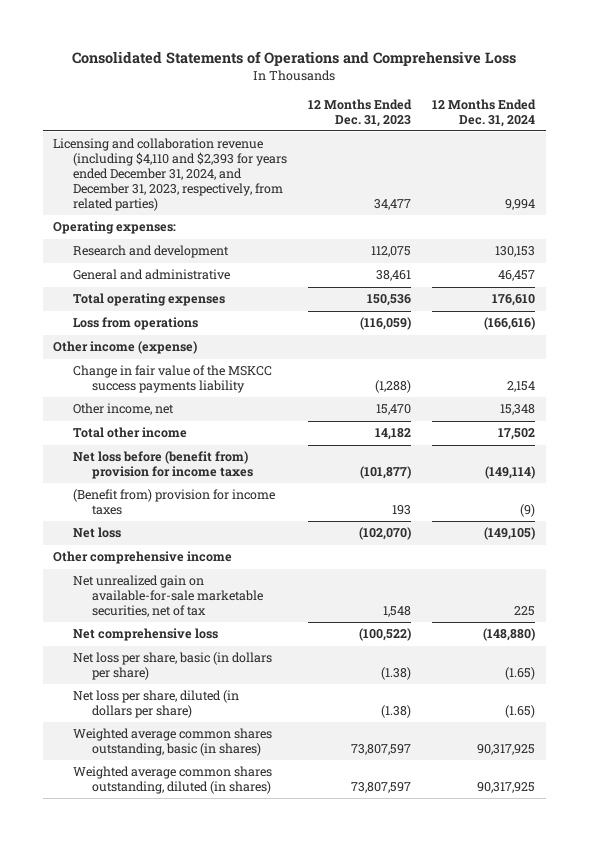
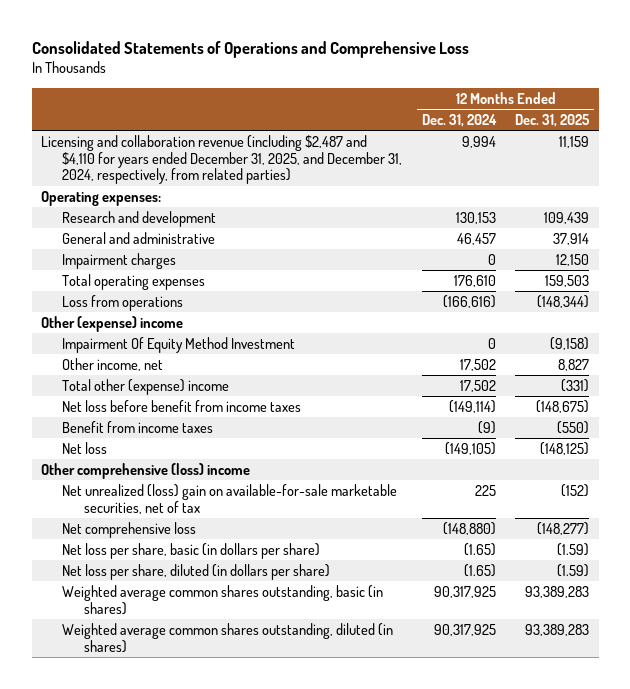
- | 12 Months Ended Dec. 31, 2023 | 12 Months Ended Dec. 31, 2024
+ | 12 Months Ended Dec. 31, 2024 | 12 Months Ended Dec. 31, 2025
- Licensing and collaboration revenue (including $4,110 and $2,393 for years ended December 31, 2024, and December 31, 2023, respectively, from related parties) | 34,477 | 9,994
+ Licensing and collaboration revenue (including $2,487 and $4,110 for years ended December 31, 2025, and December 31, 2024, respectively, from related parties) | 9,994 | 11,159
+ Impairment charges | 0 | 12,150
- Other income (expense)
- Change in fair value of the MSKCC success payments liability | (1,288) | 2,154
- Other income, net | 15,470 | 15,348
- Total other income | 14,182 | 17,502
- Net loss before (benefit from) provision for income taxes | (101,877) | (149,114)
- (Benefit from) provision for income taxes | 193 | (9)
+ Other (expense) income
+ Impairment Of Equity Method Investment | 0 | (9,158)
+ Other income, net | 17,502 | 8,827
+ Total other (expense) income | 17,502 | (331)
+ Net loss before benefit from income taxes | (149,114) | (148,675)
+ Benefit from income taxes | (9) | (550)
- Other comprehensive income
- Net unrealized gain on available-for-sale marketable securities, net of tax | 1,548 | 225
+ Other comprehensive (loss) income
+ Net unrealized (loss) gain on available-for-sale marketable securities, net of tax | 225 | (152)

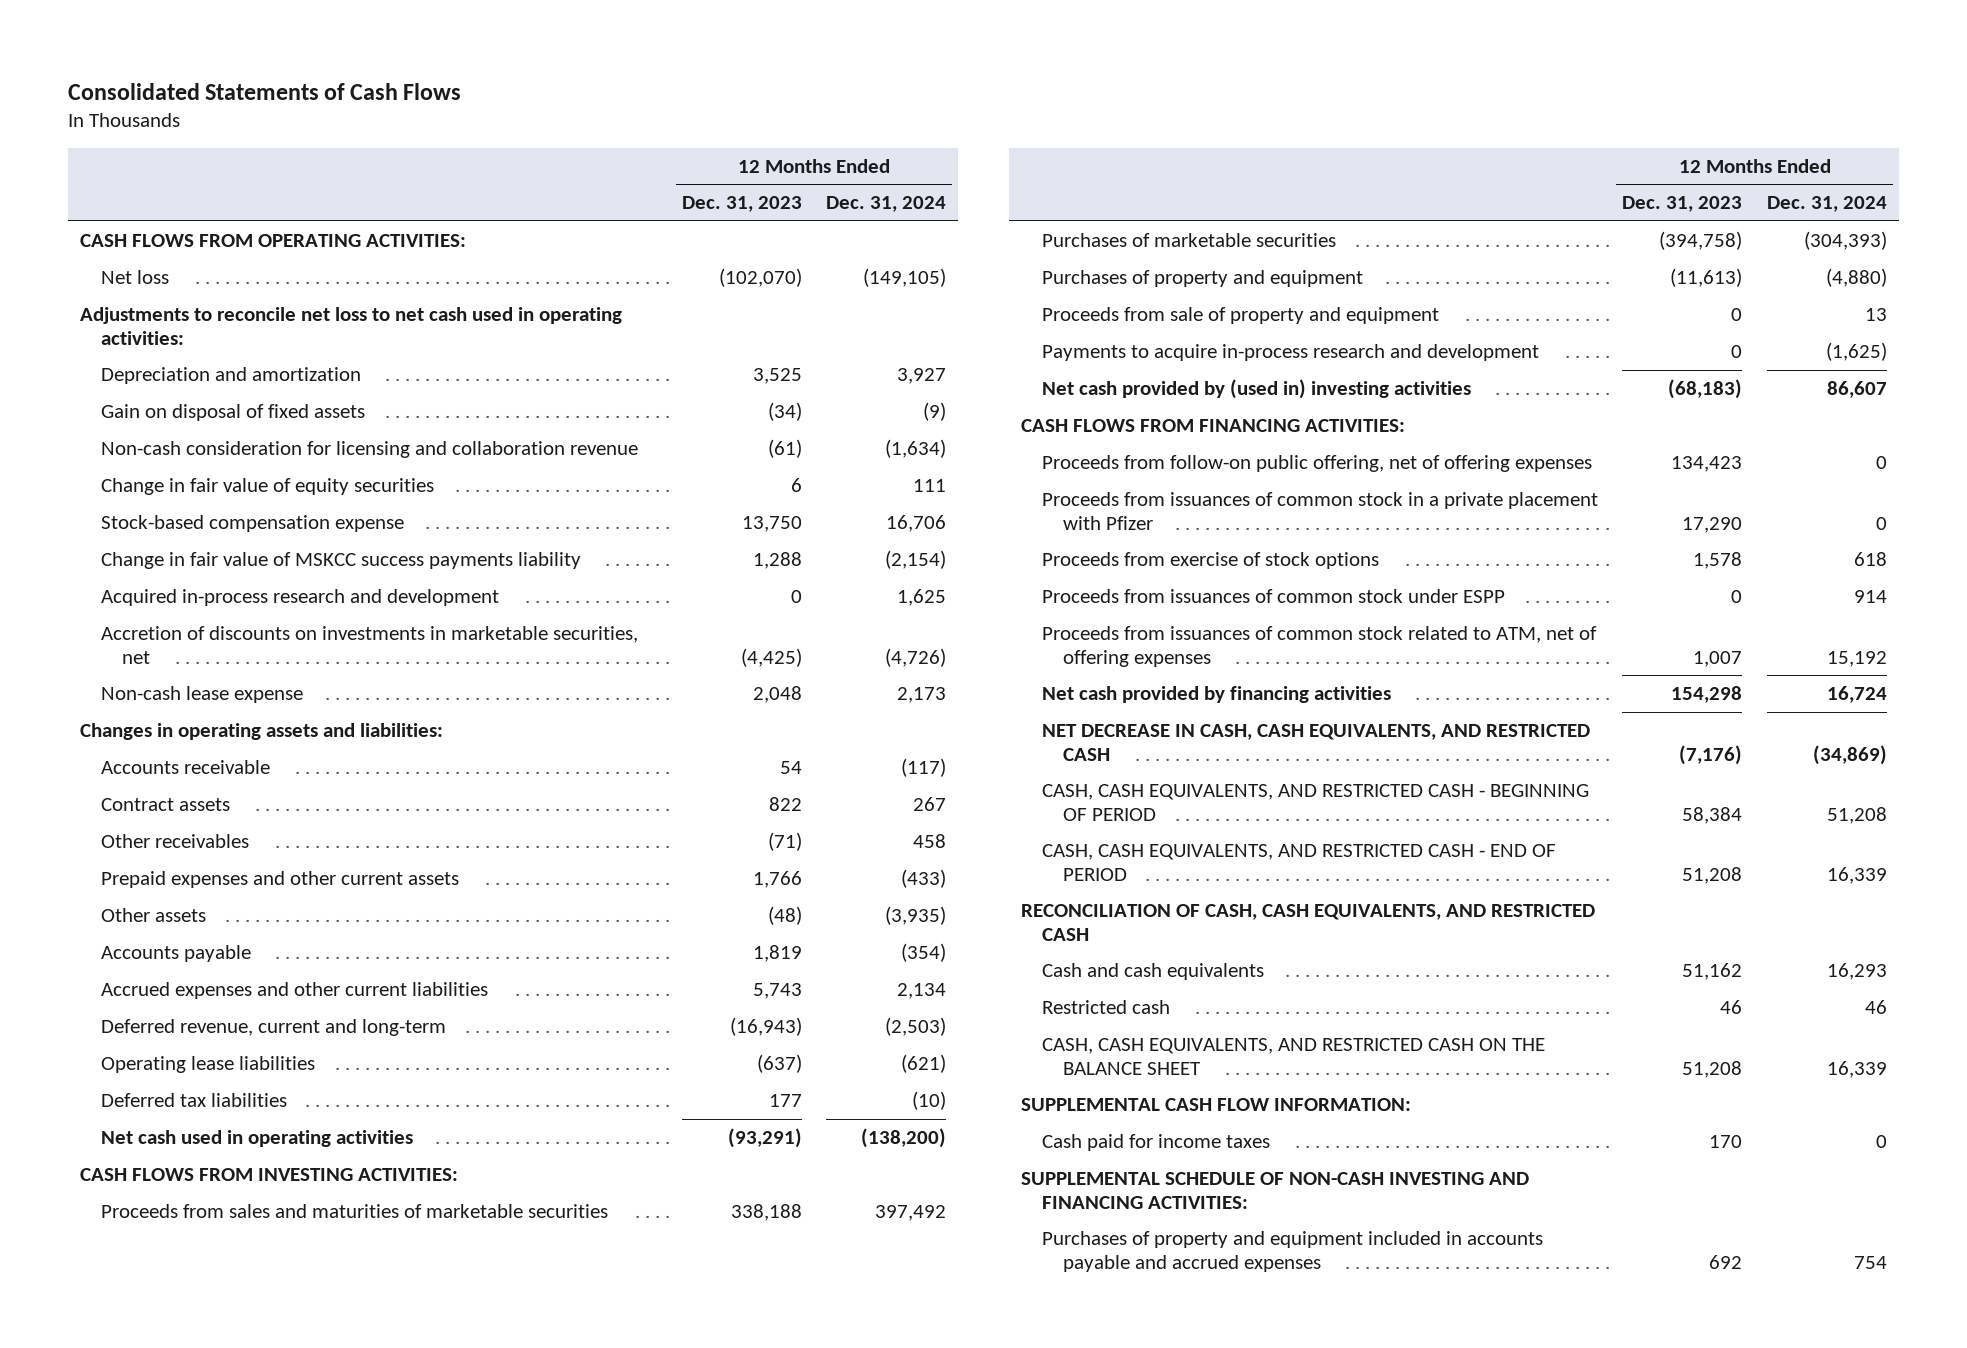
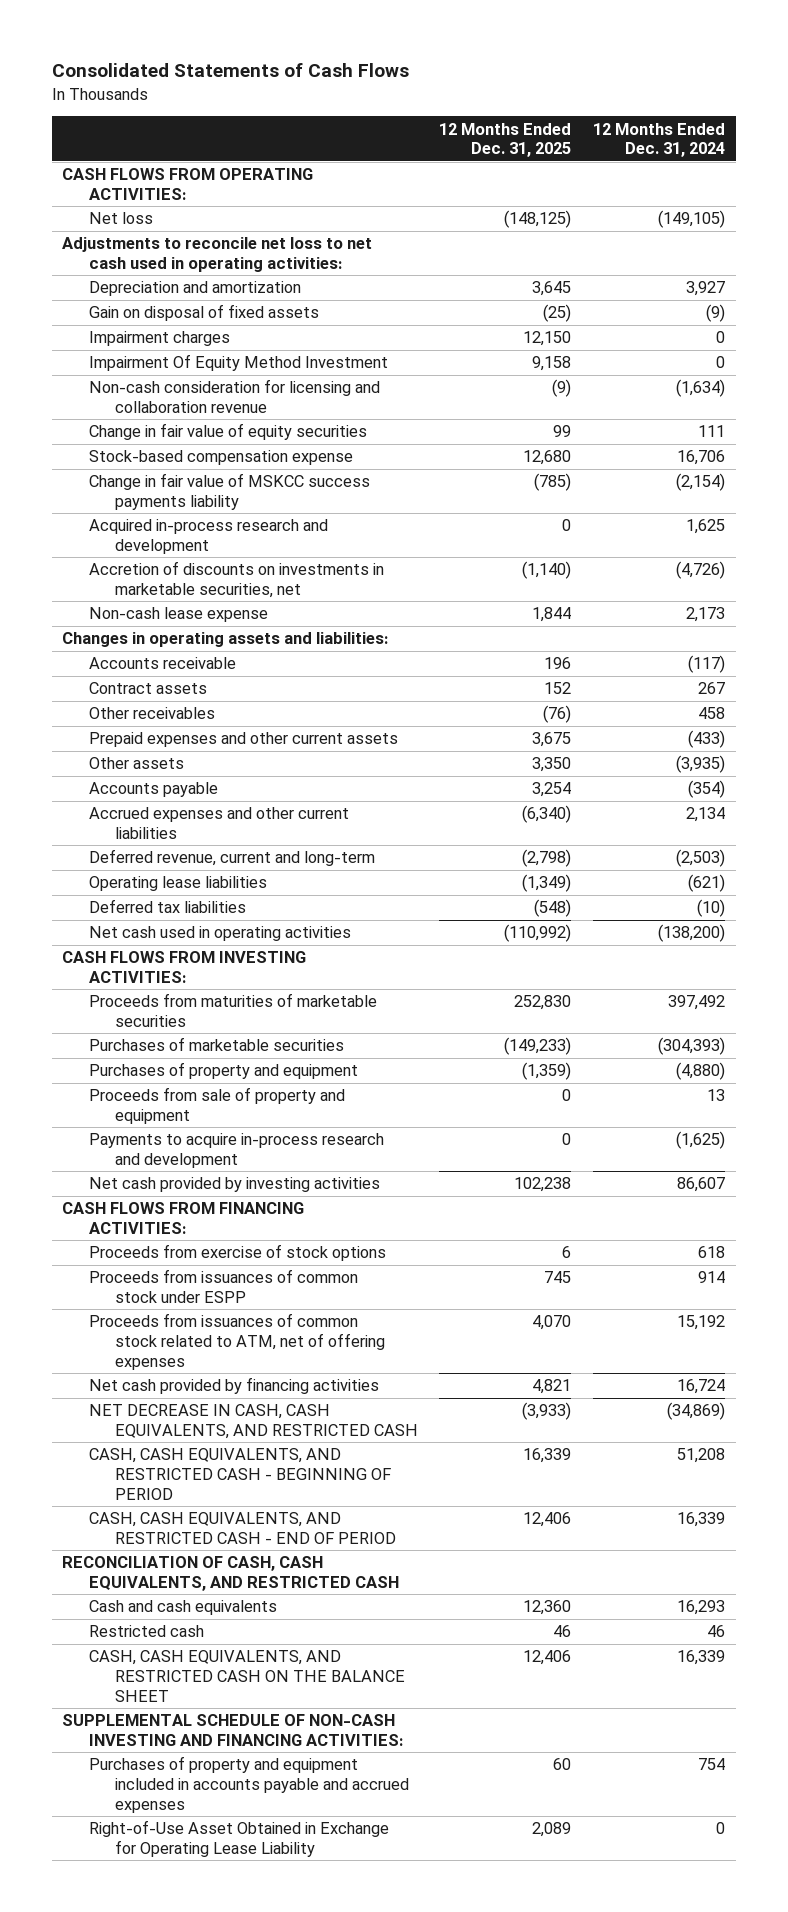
- | 12 Months Ended Dec. 31, 2023 | 12 Months Ended Dec. 31, 2024
+ | 12 Months Ended Dec. 31, 2025 | 12 Months Ended Dec. 31, 2024
+ Impairment charges | 12,150 | 0
+ Impairment Of Equity Method Investment | 9,158 | 0
- Proceeds from sales and maturities of marketable securities | 338,188 | 397,492
+ Proceeds from maturities of marketable securities | 252,830 | 397,492
- Net cash provided by (used in) investing activities | (68,183) | 86,607
+ Net cash provided by investing activities | 102,238 | 86,607
- Proceeds from follow-on public offering, net of offering expenses | 134,423 | 0
- Proceeds from issuances of common stock in a private placement with Pfizer | 17,290 | 0
- SUPPLEMENTAL CASH FLOW INFORMATION:
- Cash paid for income taxes | 170 | 0
+ Right-of-Use Asset Obtained in Exchange for Operating Lease Liability | 2,089 | 0

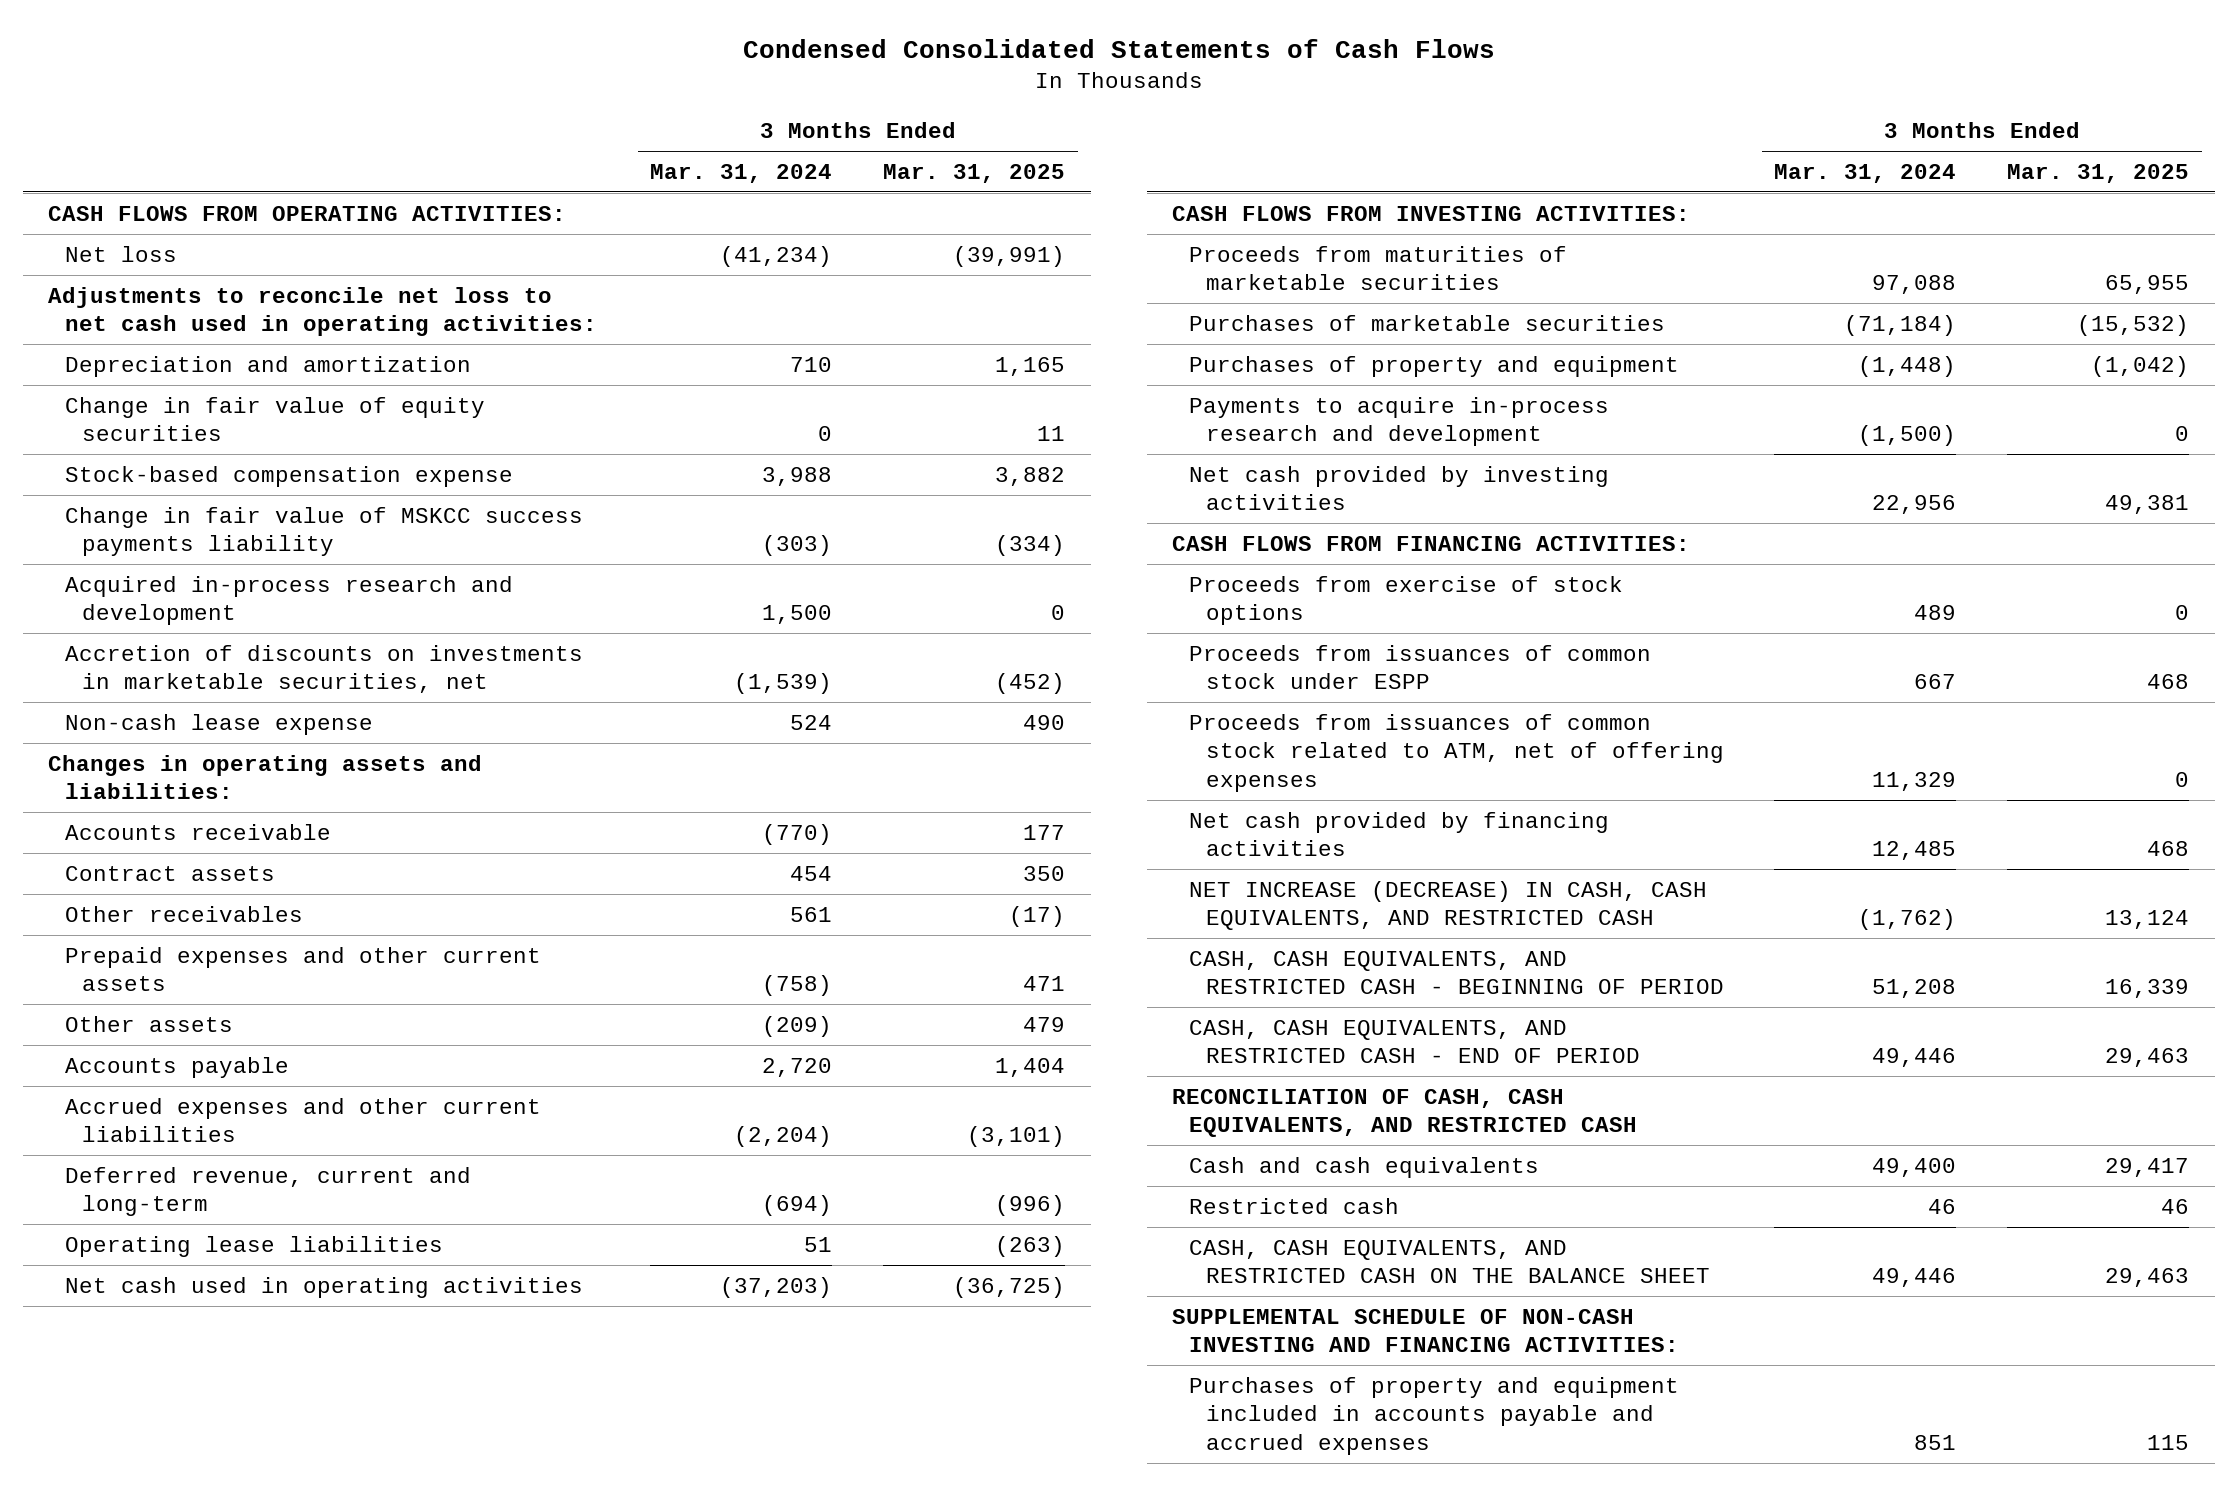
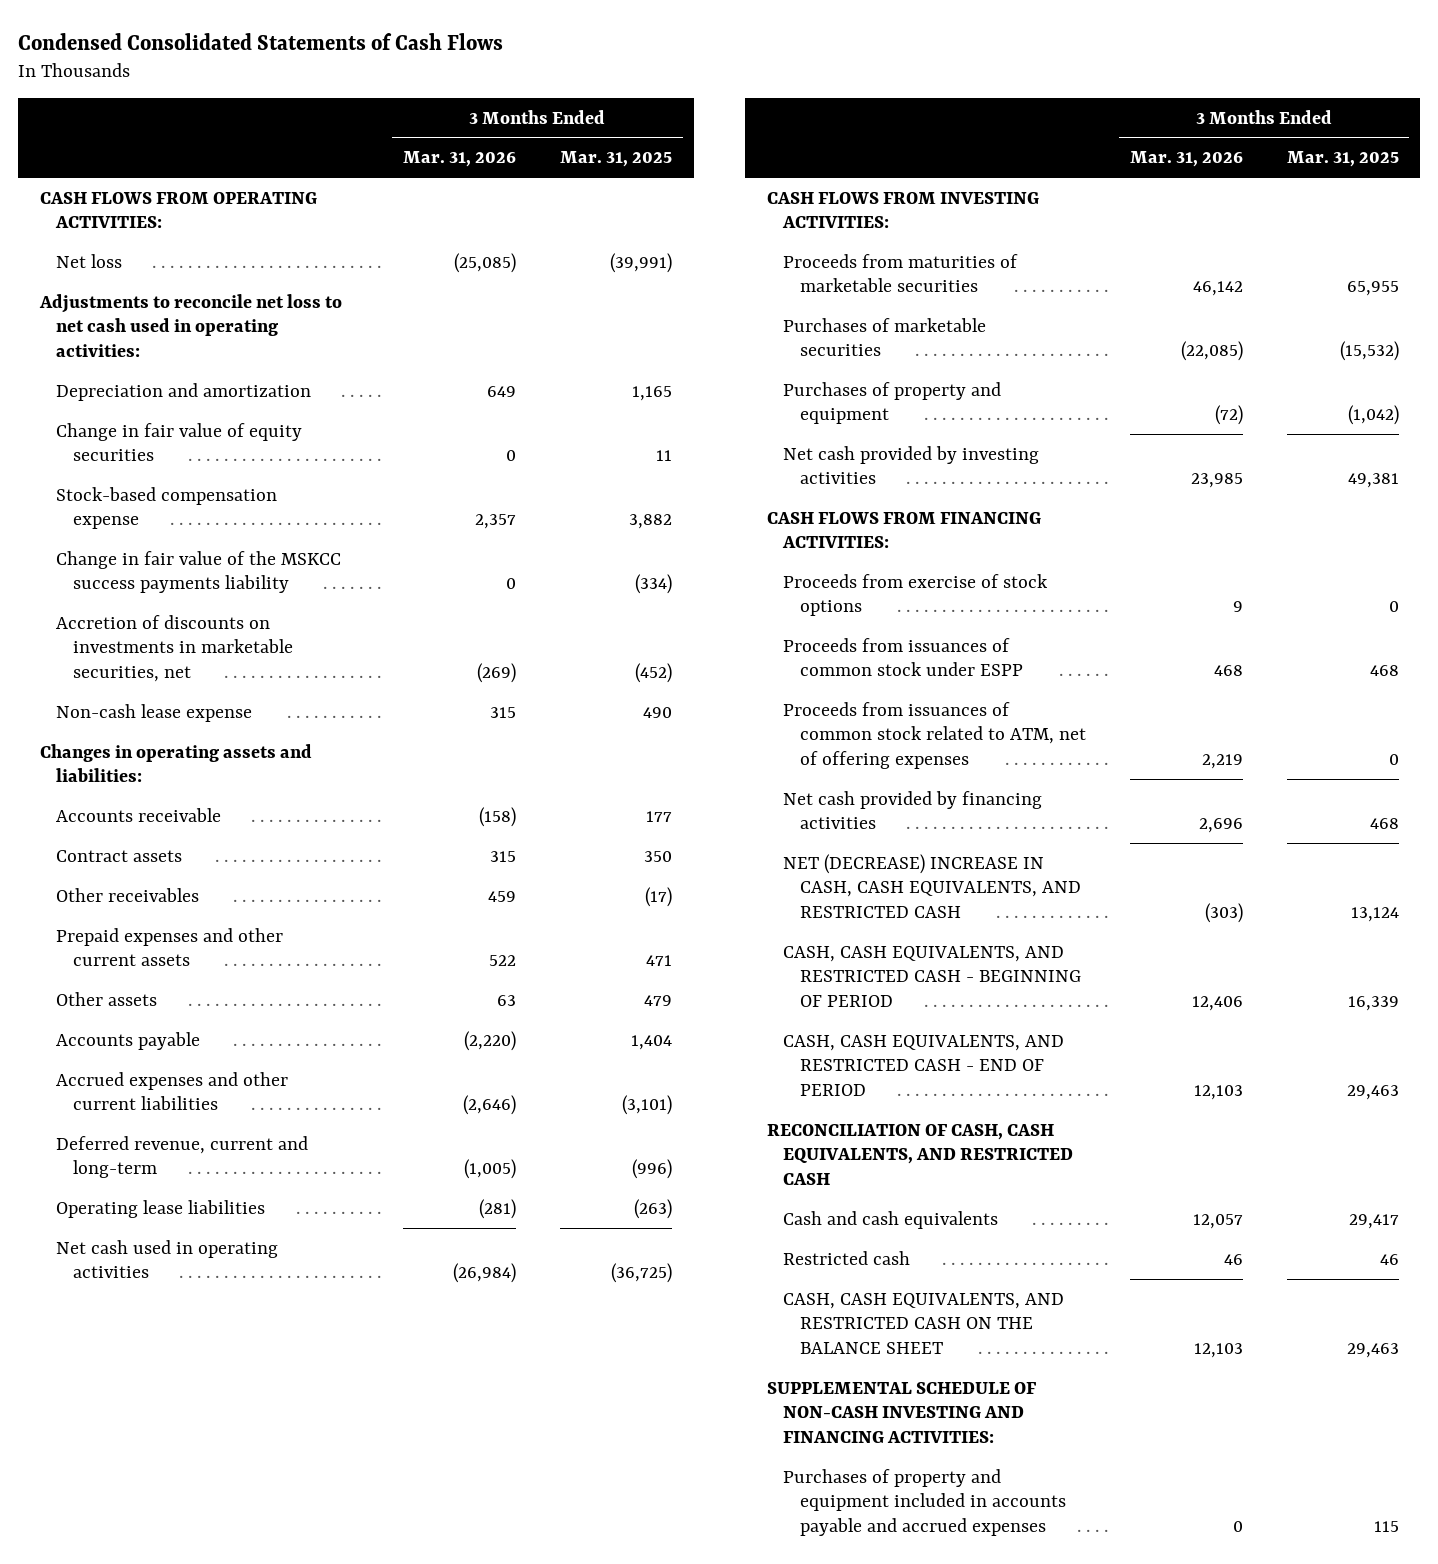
- | 3 Months Ended Mar. 31, 2024 | 3 Months Ended Mar. 31, 2025
+ | 3 Months Ended Mar. 31, 2026 | 3 Months Ended Mar. 31, 2025
- Change in fair value of MSKCC success payments liability | (303) | (334)
- Acquired in-process research and development | 1,500 | 0
+ Change in fair value of the MSKCC success payments liability | 0 | (334)
- Payments to acquire in-process research and development | (1,500) | 0
- NET INCREASE (DECREASE) IN CASH, CASH EQUIVALENTS, AND RESTRICTED CASH | (1,762) | 13,124
+ NET (DECREASE) INCREASE IN CASH, CASH EQUIVALENTS, AND RESTRICTED CASH | (303) | 13,124

